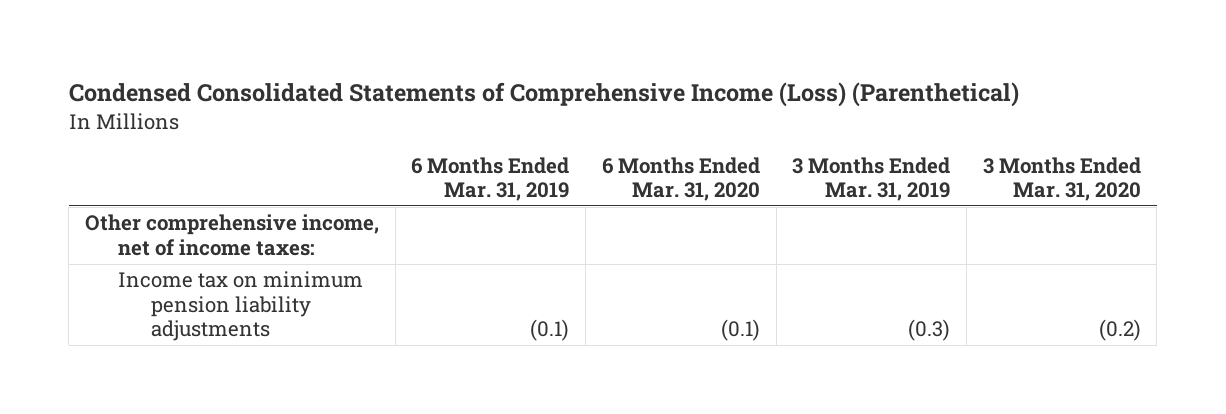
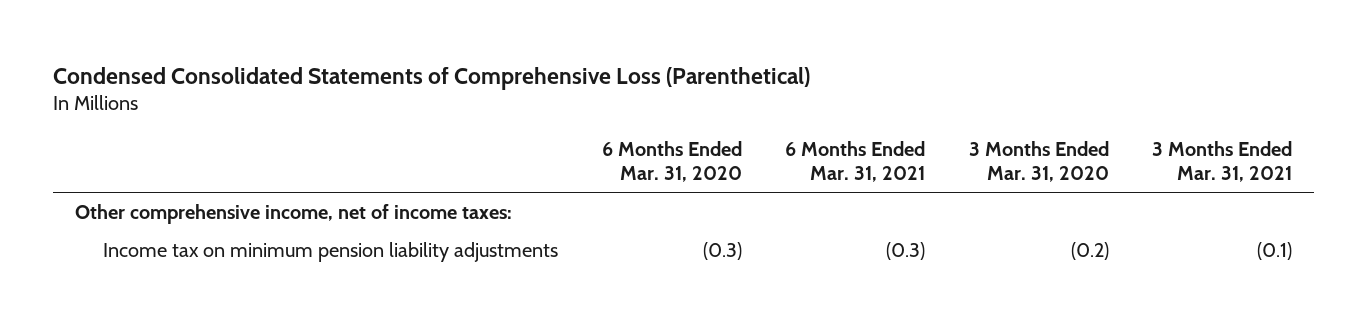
- Condensed Consolidated Statements of Comprehensive Income (Loss) (Parenthetical)
+ Condensed Consolidated Statements of Comprehensive Loss (Parenthetical)
- | 6 Months Ended Mar. 31, 2019 | 6 Months Ended Mar. 31, 2020 | 3 Months Ended Mar. 31, 2019 | 3 Months Ended Mar. 31, 2020
+ | 6 Months Ended Mar. 31, 2020 | 6 Months Ended Mar. 31, 2021 | 3 Months Ended Mar. 31, 2020 | 3 Months Ended Mar. 31, 2021
- Income tax on minimum pension liability adjustments | (0.1) | (0.1) | (0.3) | (0.2)
+ Income tax on minimum pension liability adjustments | (0.3) | (0.3) | (0.2) | (0.1)

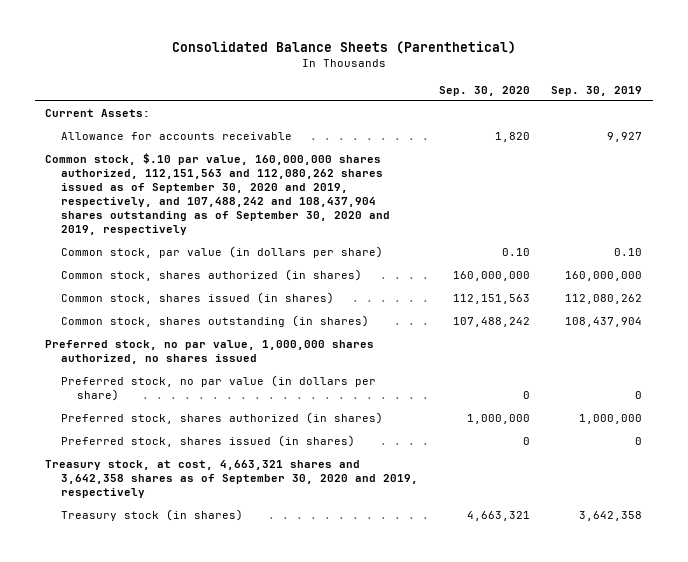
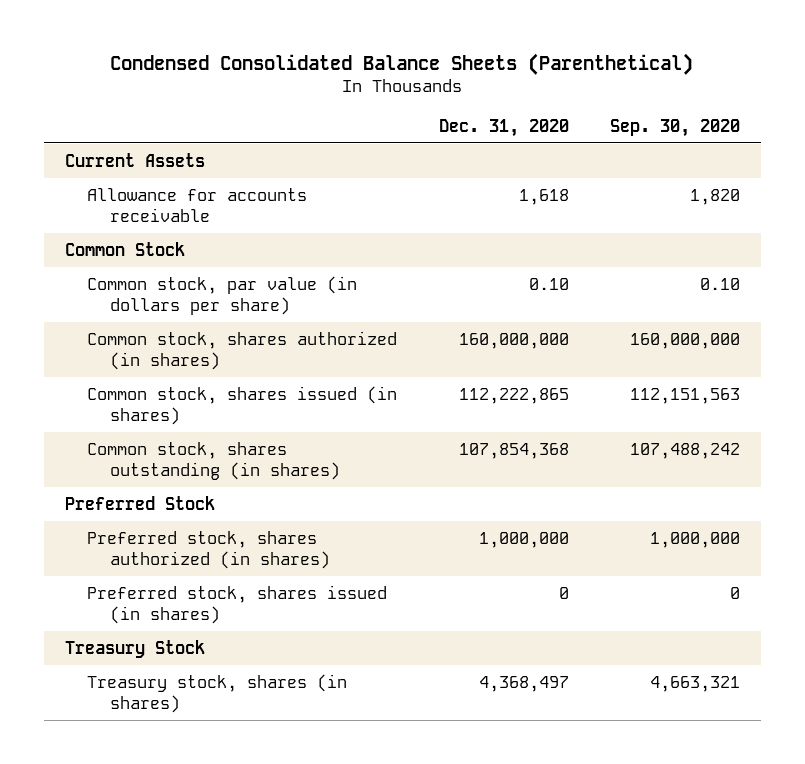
- Consolidated Balance Sheets (Parenthetical)
+ Condensed Consolidated Balance Sheets (Parenthetical)
- | Sep. 30, 2020 | Sep. 30, 2019
+ | Dec. 31, 2020 | Sep. 30, 2020
- Current Assets:
+ Current Assets
- Common stock, $.10 par value, 160,000,000 shares authorized, 112,151,563 and 112,080,262 shares issued as of September 30, 2020 and 2019, respectively, and 107,488,242 and 108,437,904 shares outstanding as of September 30, 2020 and 2019, respectively
+ Common Stock
- Preferred stock, no par value, 1,000,000 shares authorized, no shares issued
- Preferred stock, no par value (in dollars per share) | 0 | 0
+ Preferred Stock
- Treasury stock, at cost, 4,663,321 shares and 3,642,358 shares as of September 30, 2020 and 2019, respectively
- Treasury stock (in shares) | 4,663,321 | 3,642,358
+ Treasury Stock
+ Treasury stock, shares (in shares) | 4,368,497 | 4,663,321

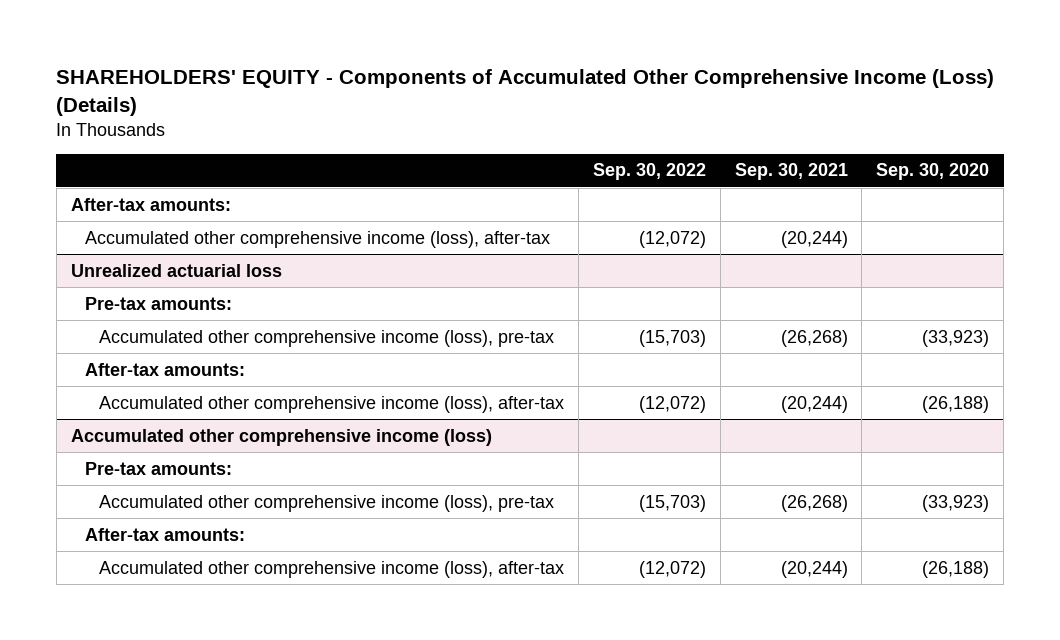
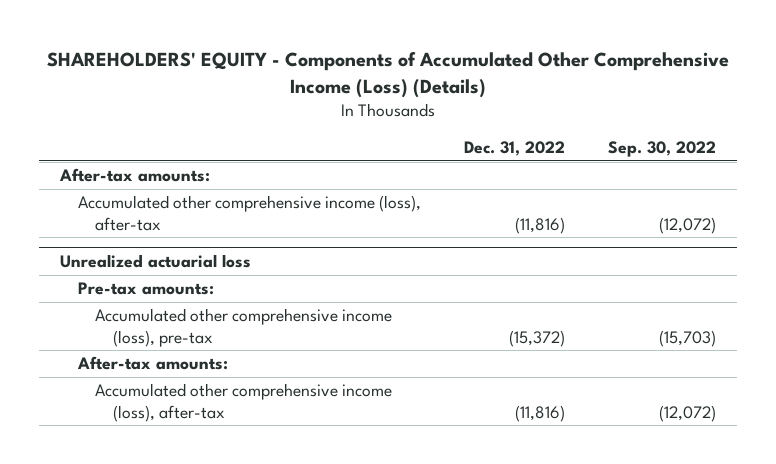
- | Sep. 30, 2022 | Sep. 30, 2021 | Sep. 30, 2020
+ | Dec. 31, 2022 | Sep. 30, 2022
- Accumulated other comprehensive income (loss)
- Pre-tax amounts:
- Accumulated other comprehensive income (loss), pre-tax | (15,703) | (26,268) | (33,923)
- After-tax amounts:
- Accumulated other comprehensive income (loss), after-tax | (12,072) | (20,244) | (26,188)

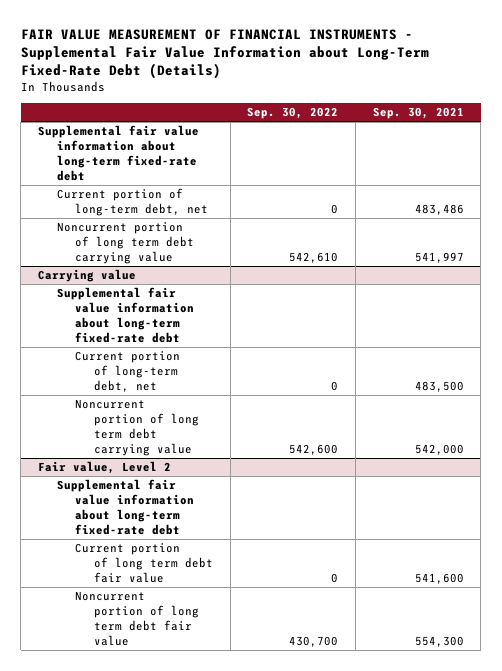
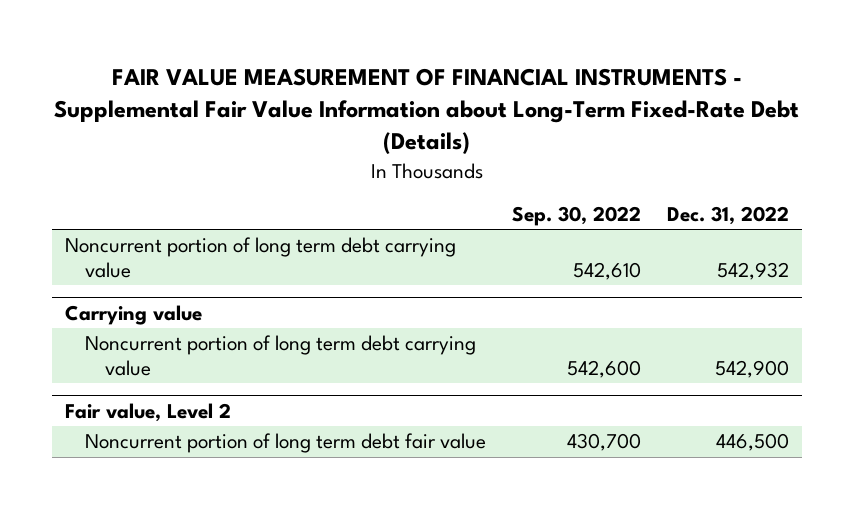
- | Sep. 30, 2022 | Sep. 30, 2021
+ | Sep. 30, 2022 | Dec. 31, 2022
- Supplemental fair value information about long-term fixed-rate debt
- Current portion of long-term debt, net | 0 | 483,486
@ Carrying value
- Supplemental fair value information about long-term fixed-rate debt
- Current portion of long-term debt, net | 0 | 483,500
@ Fair value, Level 2
- Supplemental fair value information about long-term fixed-rate debt
- Current portion of long term debt fair value | 0 | 541,600

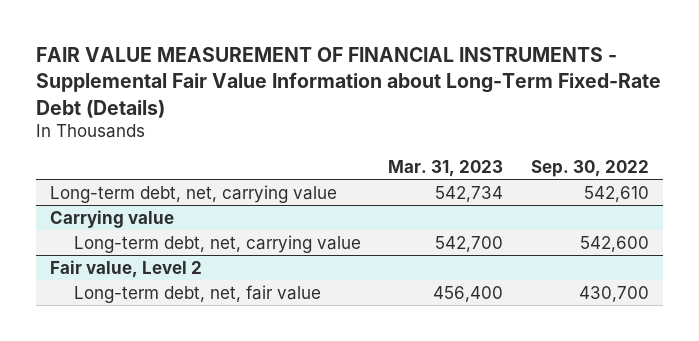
- | Sep. 30, 2022 | Dec. 31, 2022
+ | Mar. 31, 2023 | Sep. 30, 2022
- Noncurrent portion of long term debt carrying value | 542,610 | 542,932
+ Long-term debt, net, carrying value | 542,734 | 542,610
@ Carrying value
- Noncurrent portion of long term debt carrying value | 542,600 | 542,900
+ Long-term debt, net, carrying value | 542,700 | 542,600
@ Fair value, Level 2
- Noncurrent portion of long term debt fair value | 430,700 | 446,500
+ Long-term debt, net, fair value | 456,400 | 430,700

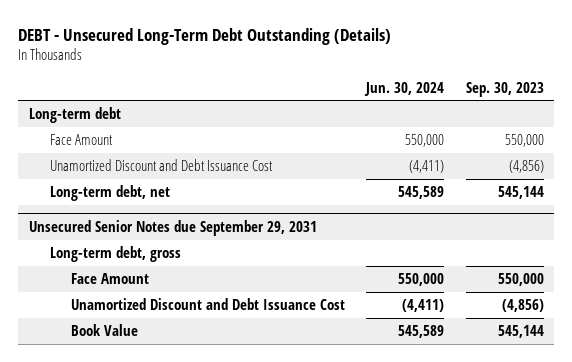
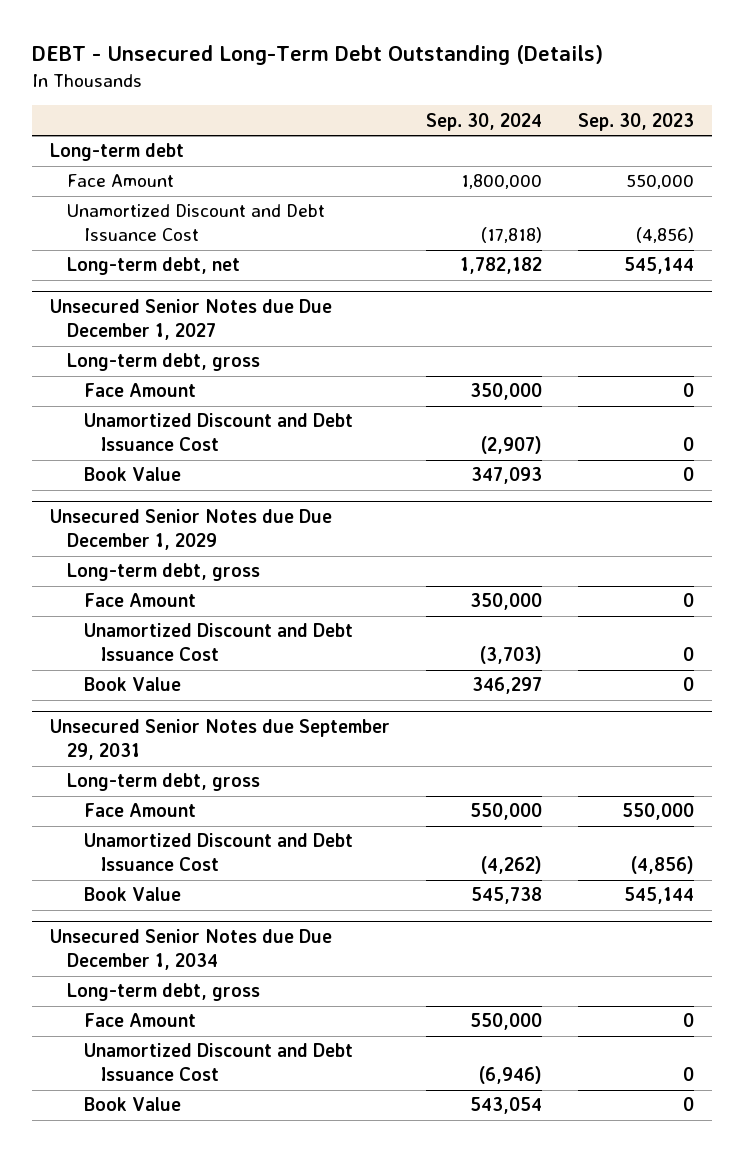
- | Jun. 30, 2024 | Sep. 30, 2023
+ | Sep. 30, 2024 | Sep. 30, 2023
+ Unsecured Senior Notes due Due December 1, 2027
+ Long-term debt, gross
+ Face Amount | 350,000 | 0
+ Unamortized Discount and Debt Issuance Cost | (2,907) | 0
+ Book Value | 347,093 | 0
+ Unsecured Senior Notes due Due December 1, 2029
+ Long-term debt, gross
+ Face Amount | 350,000 | 0
+ Unamortized Discount and Debt Issuance Cost | (3,703) | 0
+ Book Value | 346,297 | 0
+ Unsecured Senior Notes due Due December 1, 2034
+ Long-term debt, gross
+ Face Amount | 550,000 | 0
+ Unamortized Discount and Debt Issuance Cost | (6,946) | 0
+ Book Value | 543,054 | 0

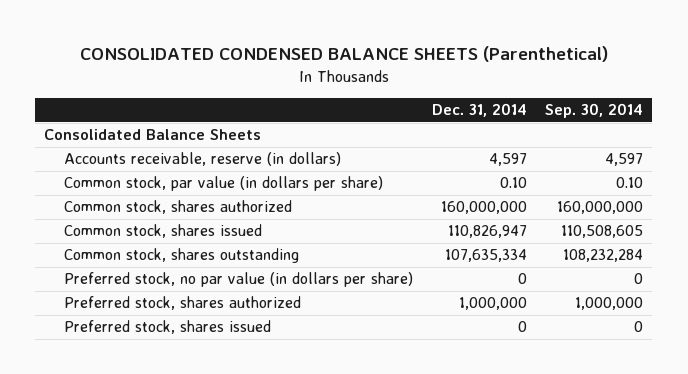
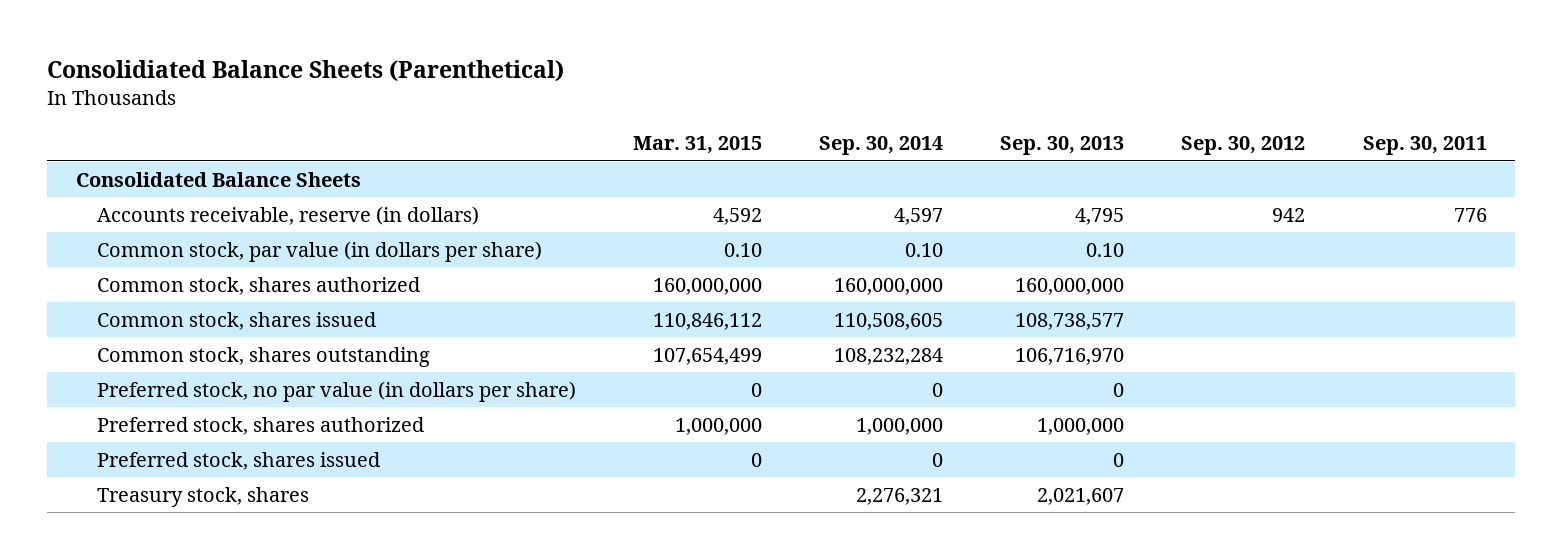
- CONSOLIDATED CONDENSED BALANCE SHEETS (Parenthetical)
+ Consolidiated Balance Sheets (Parenthetical)
- | Dec. 31, 2014 | Sep. 30, 2014
+ | Mar. 31, 2015 | Sep. 30, 2014 | Sep. 30, 2013 | Sep. 30, 2012 | Sep. 30, 2011
+ Treasury stock, shares | | 2,276,321 | 2,021,607 | |

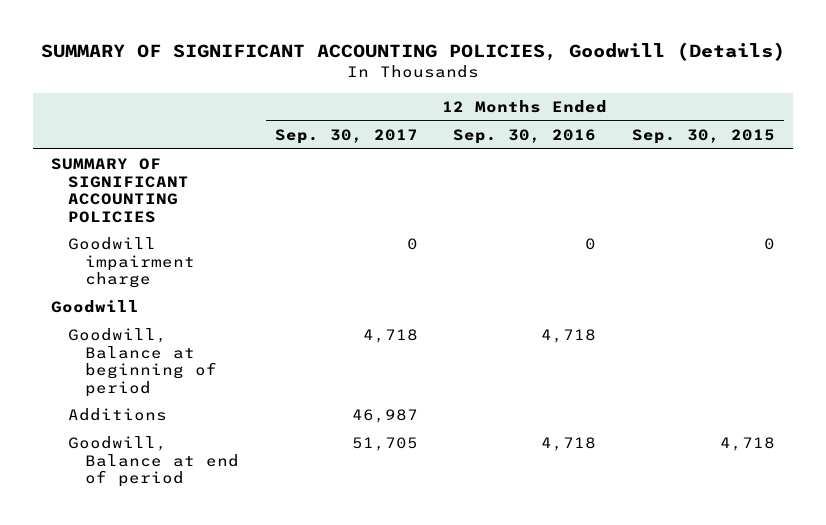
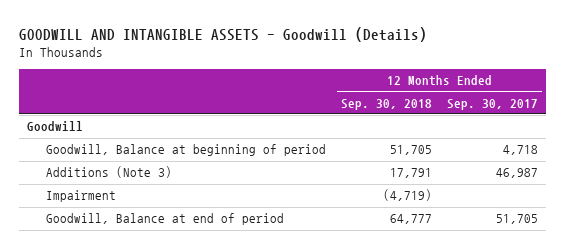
- SUMMARY OF SIGNIFICANT ACCOUNTING POLICIES, Goodwill (Details)
+ GOODWILL AND INTANGIBLE ASSETS - Goodwill (Details)
- | 12 Months Ended Sep. 30, 2017 | 12 Months Ended Sep. 30, 2016 | 12 Months Ended Sep. 30, 2015
+ | 12 Months Ended Sep. 30, 2018 | 12 Months Ended Sep. 30, 2017
- SUMMARY OF SIGNIFICANT ACCOUNTING POLICIES
- Goodwill impairment charge | 0 | 0 | 0
- Additions | 46,987 | |
+ Additions (Note 3) | 17,791 | 46,987
+ Impairment | (4,719) |

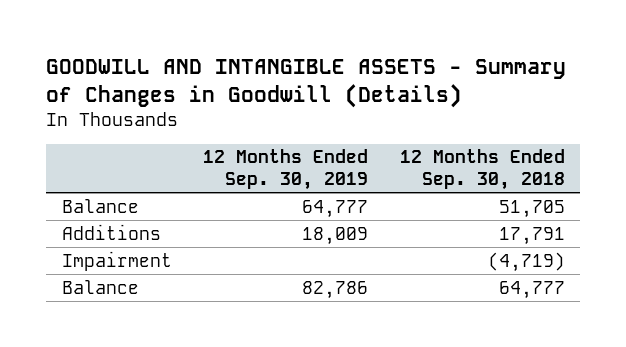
- GOODWILL AND INTANGIBLE ASSETS - Goodwill (Details)
+ GOODWILL AND INTANGIBLE ASSETS - Summary of Changes in Goodwill (Details)
- | 12 Months Ended Sep. 30, 2018 | 12 Months Ended Sep. 30, 2017
+ | 12 Months Ended Sep. 30, 2019 | 12 Months Ended Sep. 30, 2018
- Goodwill
- Goodwill, Balance at beginning of period | 51,705 | 4,718
- Additions (Note 3) | 17,791 | 46,987
+ Balance | 64,777 | 51,705
+ Additions | 18,009 | 17,791
- Goodwill, Balance at end of period | 64,777 | 51,705
+ Balance | 82,786 | 64,777

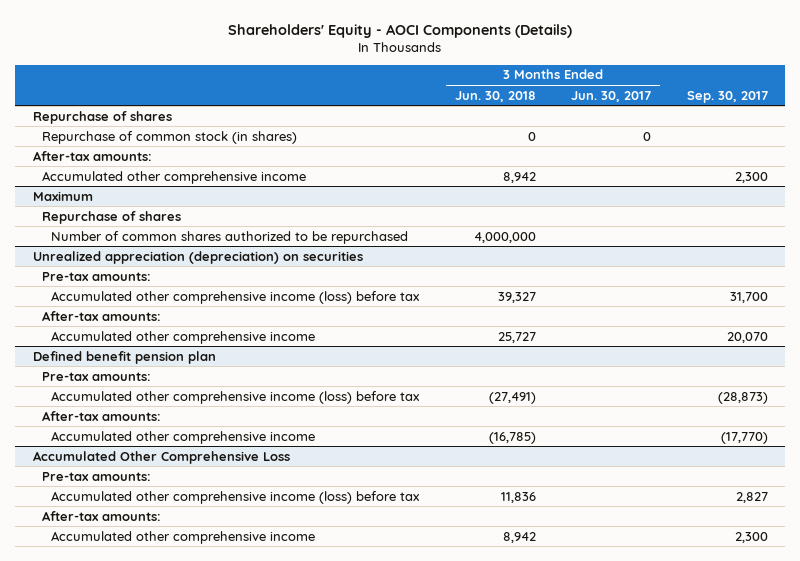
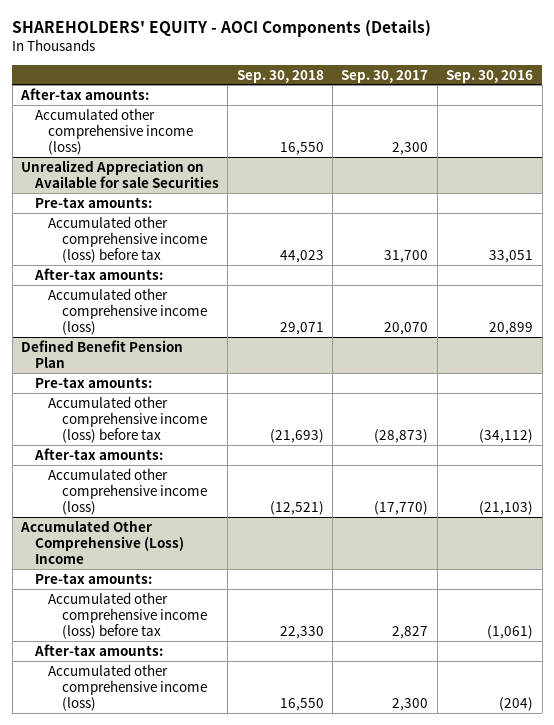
- Shareholders' Equity - AOCI Components (Details)
+ SHAREHOLDERS' EQUITY - AOCI Components (Details)
- | 3 Months Ended Jun. 30, 2018 | 3 Months Ended Jun. 30, 2017 | Sep. 30, 2017
+ | Sep. 30, 2018 | Sep. 30, 2017 | Sep. 30, 2016
- Repurchase of shares
- Repurchase of common stock (in shares) | 0 | 0 |
- Accumulated other comprehensive income | 8,942 | | 2,300
- Maximum
- Repurchase of shares
- Number of common shares authorized to be repurchased | 4,000,000 | |
- Unrealized appreciation (depreciation) on securities
+ Accumulated other comprehensive income (loss) | 16,550 | 2,300 |
+ Unrealized Appreciation on Available for sale Securities
- Accumulated other comprehensive income | 25,727 | | 20,070
- Defined benefit pension plan
+ Accumulated other comprehensive income (loss) | 29,071 | 20,070 | 20,899
+ Defined Benefit Pension Plan
- Accumulated other comprehensive income | (16,785) | | (17,770)
- Accumulated Other Comprehensive Loss
+ Accumulated other comprehensive income (loss) | (12,521) | (17,770) | (21,103)
+ Accumulated Other Comprehensive (Loss) Income
- Accumulated other comprehensive income | 8,942 | | 2,300
+ Accumulated other comprehensive income (loss) | 16,550 | 2,300 | (204)

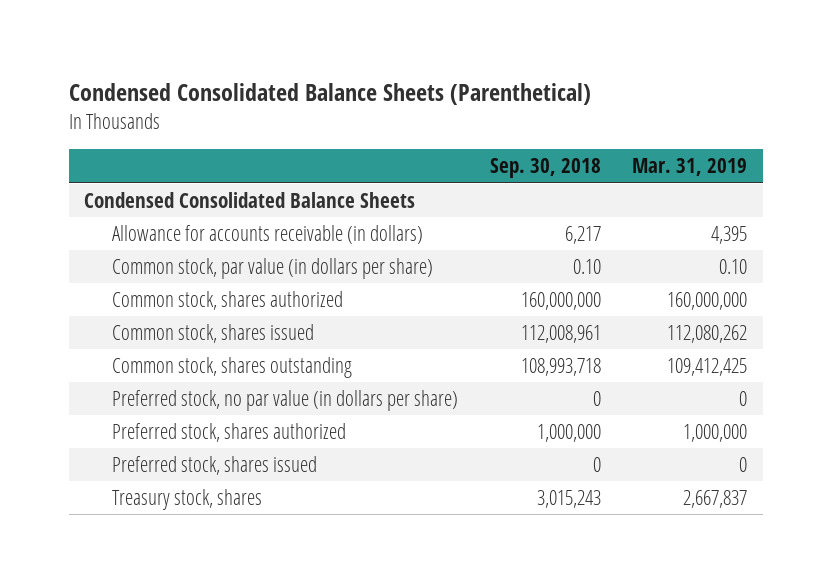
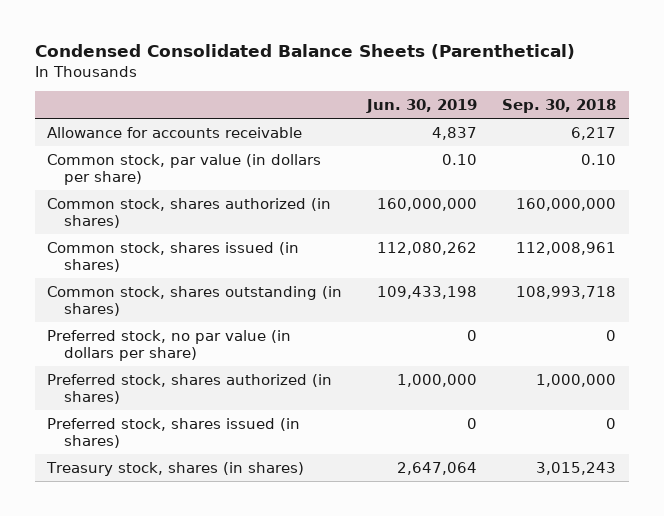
- | Sep. 30, 2018 | Mar. 31, 2019
+ | Jun. 30, 2019 | Sep. 30, 2018
- Condensed Consolidated Balance Sheets
- Allowance for accounts receivable (in dollars) | 6,217 | 4,395
+ Allowance for accounts receivable | 4,837 | 6,217
- Common stock, shares authorized | 160,000,000 | 160,000,000
- Common stock, shares issued | 112,008,961 | 112,080,262
- Common stock, shares outstanding | 108,993,718 | 109,412,425
+ Common stock, shares authorized (in shares) | 160,000,000 | 160,000,000
+ Common stock, shares issued (in shares) | 112,080,262 | 112,008,961
+ Common stock, shares outstanding (in shares) | 109,433,198 | 108,993,718
- Preferred stock, shares authorized | 1,000,000 | 1,000,000
- Preferred stock, shares issued | 0 | 0
- Treasury stock, shares | 3,015,243 | 2,667,837
+ Preferred stock, shares authorized (in shares) | 1,000,000 | 1,000,000
+ Preferred stock, shares issued (in shares) | 0 | 0
+ Treasury stock, shares (in shares) | 2,647,064 | 3,015,243

